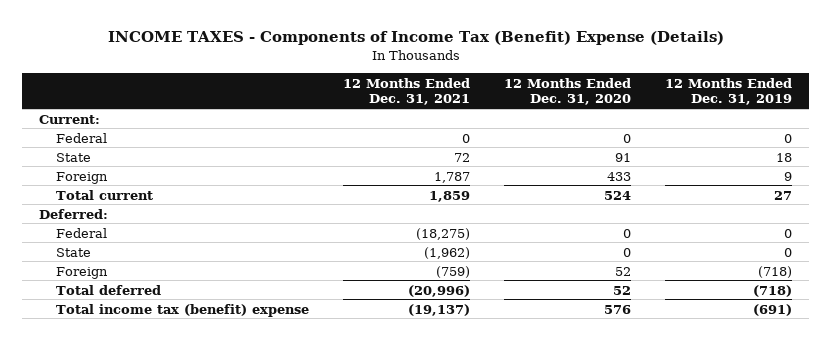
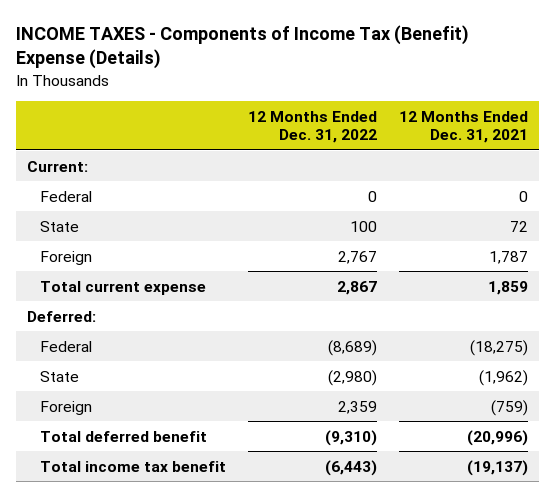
- | 12 Months Ended Dec. 31, 2021 | 12 Months Ended Dec. 31, 2020 | 12 Months Ended Dec. 31, 2019
+ | 12 Months Ended Dec. 31, 2022 | 12 Months Ended Dec. 31, 2021
- Total current | 1,859 | 524 | 27
+ Total current expense | 2,867 | 1,859
- Total deferred | (20,996) | 52 | (718)
- Total income tax (benefit) expense | (19,137) | 576 | (691)
+ Total deferred benefit | (9,310) | (20,996)
+ Total income tax benefit | (6,443) | (19,137)

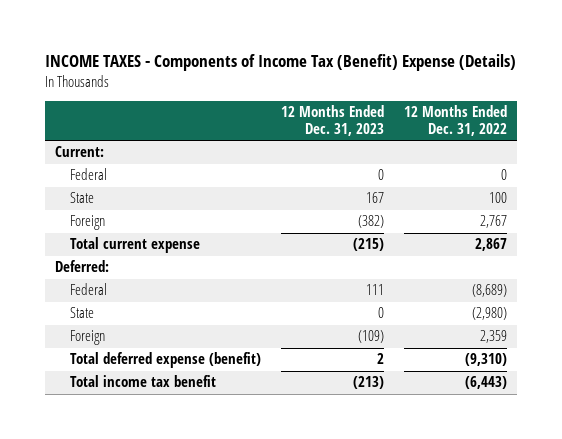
- | 12 Months Ended Dec. 31, 2022 | 12 Months Ended Dec. 31, 2021
+ | 12 Months Ended Dec. 31, 2023 | 12 Months Ended Dec. 31, 2022
- Total deferred benefit | (9,310) | (20,996)
+ Total deferred expense (benefit) | 2 | (9,310)

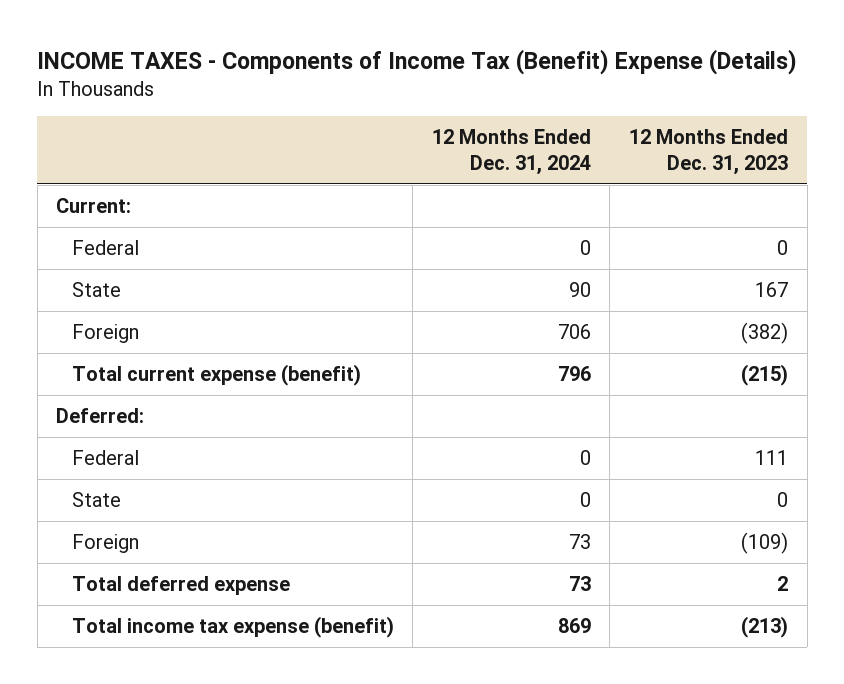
- | 12 Months Ended Dec. 31, 2023 | 12 Months Ended Dec. 31, 2022
+ | 12 Months Ended Dec. 31, 2024 | 12 Months Ended Dec. 31, 2023
- Total current expense | (215) | 2,867
+ Total current expense (benefit) | 796 | (215)
- Total deferred expense (benefit) | 2 | (9,310)
- Total income tax benefit | (213) | (6,443)
+ Total deferred expense | 73 | 2
+ Total income tax expense (benefit) | 869 | (213)

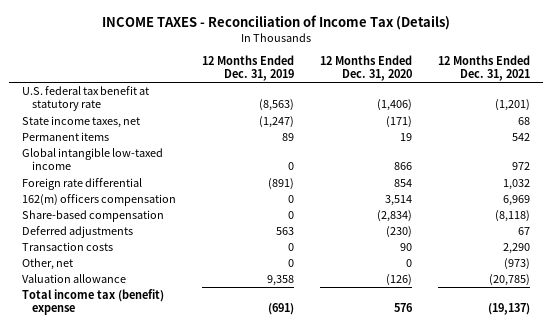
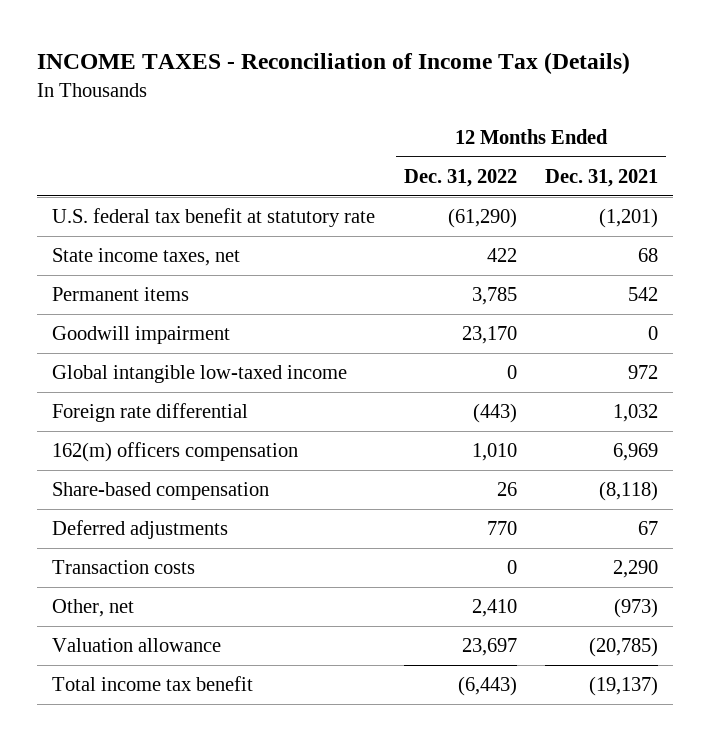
- | 12 Months Ended Dec. 31, 2019 | 12 Months Ended Dec. 31, 2020 | 12 Months Ended Dec. 31, 2021
+ | 12 Months Ended Dec. 31, 2022 | 12 Months Ended Dec. 31, 2021
+ Goodwill impairment | 23,170 | 0
- Total income tax (benefit) expense | (691) | 576 | (19,137)
+ Total income tax benefit | (6,443) | (19,137)

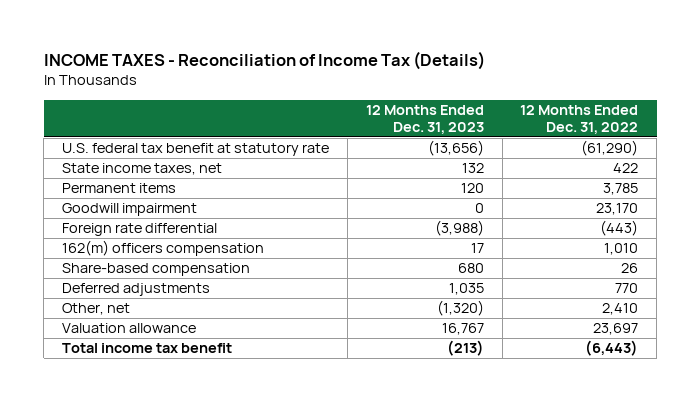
- | 12 Months Ended Dec. 31, 2022 | 12 Months Ended Dec. 31, 2021
+ | 12 Months Ended Dec. 31, 2023 | 12 Months Ended Dec. 31, 2022
- Global intangible low-taxed income | 0 | 972
- Transaction costs | 0 | 2,290

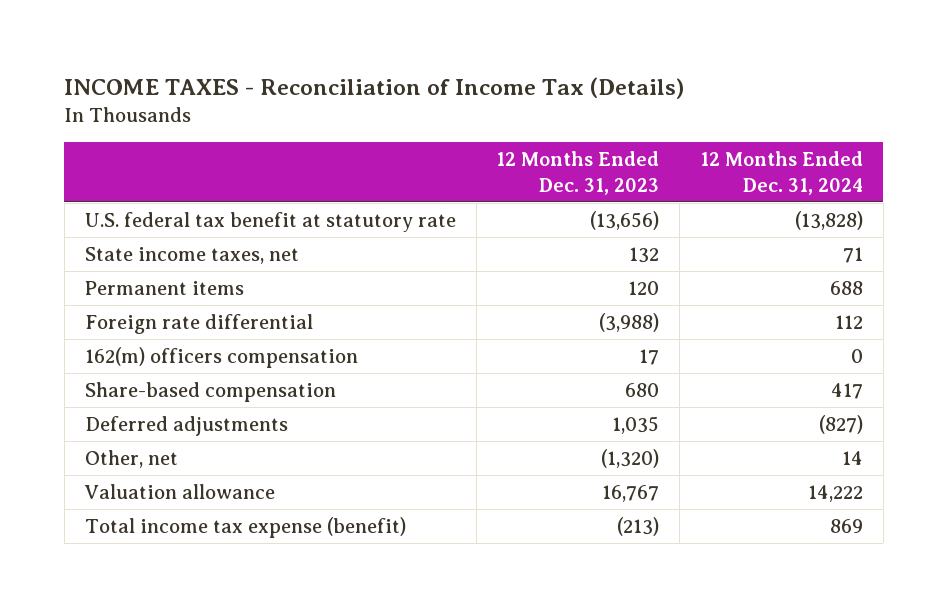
- | 12 Months Ended Dec. 31, 2023 | 12 Months Ended Dec. 31, 2022
+ | 12 Months Ended Dec. 31, 2023 | 12 Months Ended Dec. 31, 2024
- Goodwill impairment | 0 | 23,170
- Total income tax benefit | (213) | (6,443)
+ Total income tax expense (benefit) | (213) | 869

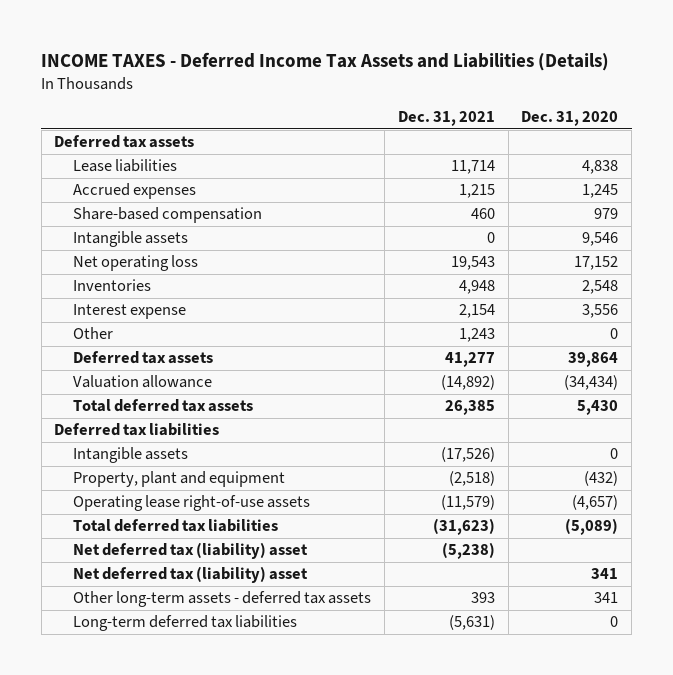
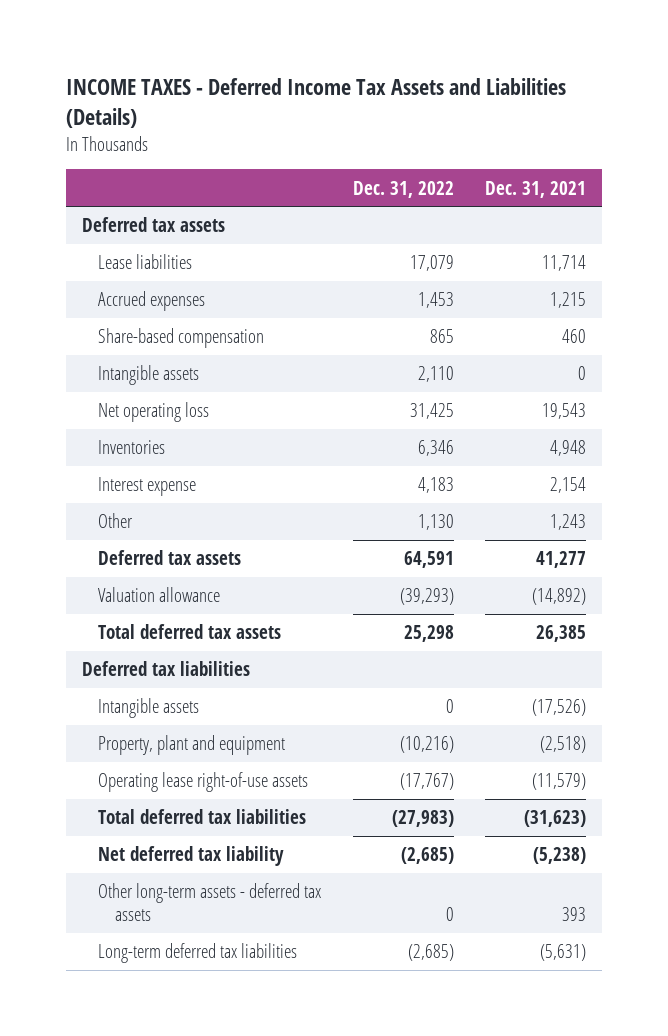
- | Dec. 31, 2021 | Dec. 31, 2020
+ | Dec. 31, 2022 | Dec. 31, 2021
- Net deferred tax (liability) asset | (5,238) |
- Net deferred tax (liability) asset | | 341
+ Net deferred tax liability | (2,685) | (5,238)

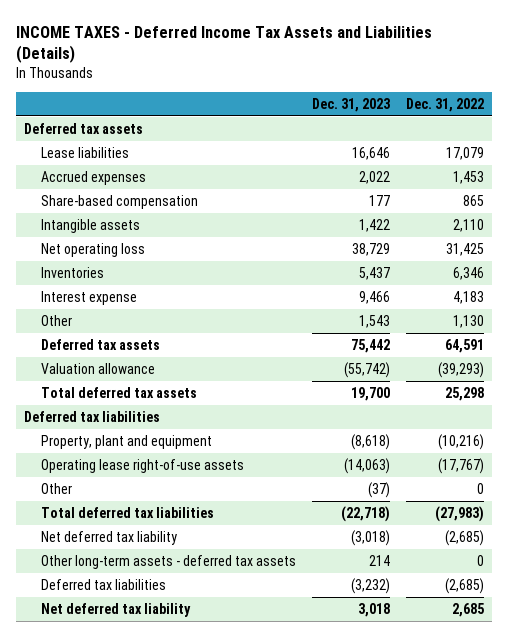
- | Dec. 31, 2022 | Dec. 31, 2021
+ | Dec. 31, 2023 | Dec. 31, 2022
- Intangible assets | 0 | (17,526)
+ Other | (37) | 0
- Long-term deferred tax liabilities | (2,685) | (5,631)
+ Deferred tax liabilities | (3,232) | (2,685)
+ Net deferred tax liability | 3,018 | 2,685

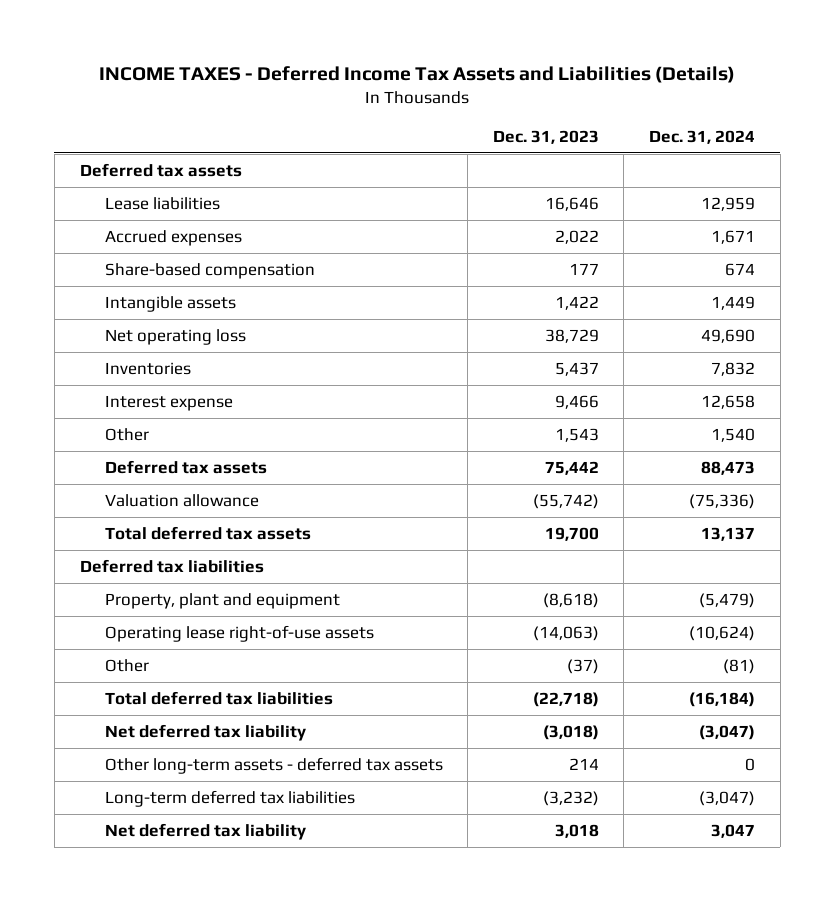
- | Dec. 31, 2023 | Dec. 31, 2022
+ | Dec. 31, 2023 | Dec. 31, 2024
- Deferred tax liabilities | (3,232) | (2,685)
+ Long-term deferred tax liabilities | (3,232) | (3,047)

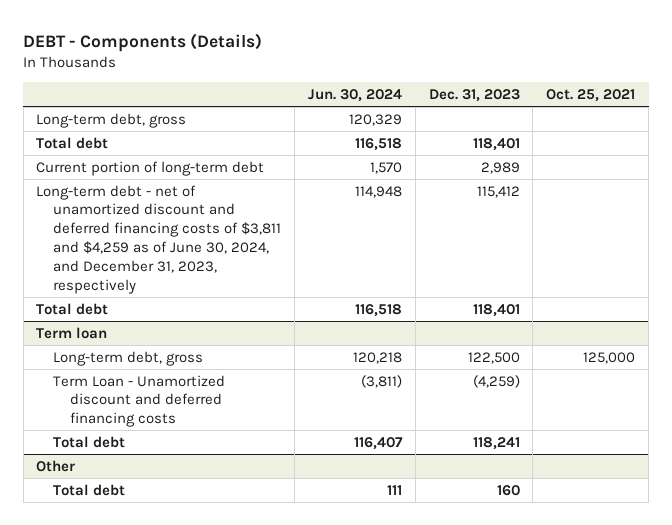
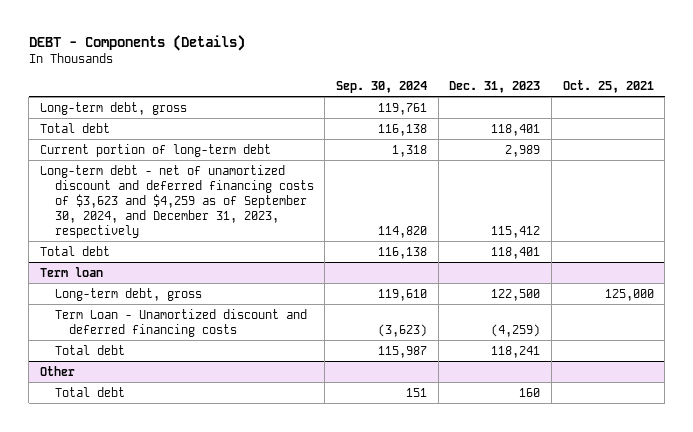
- | Jun. 30, 2024 | Dec. 31, 2023 | Oct. 25, 2021
+ | Sep. 30, 2024 | Dec. 31, 2023 | Oct. 25, 2021
- Long-term debt - net of unamortized discount and deferred financing costs of $3,811 and $4,259 as of June 30, 2024, and December 31, 2023, respectively | 114,948 | 115,412 |
+ Long-term debt - net of unamortized discount and deferred financing costs of $3,623 and $4,259 as of September 30, 2024, and December 31, 2023, respectively | 114,820 | 115,412 |

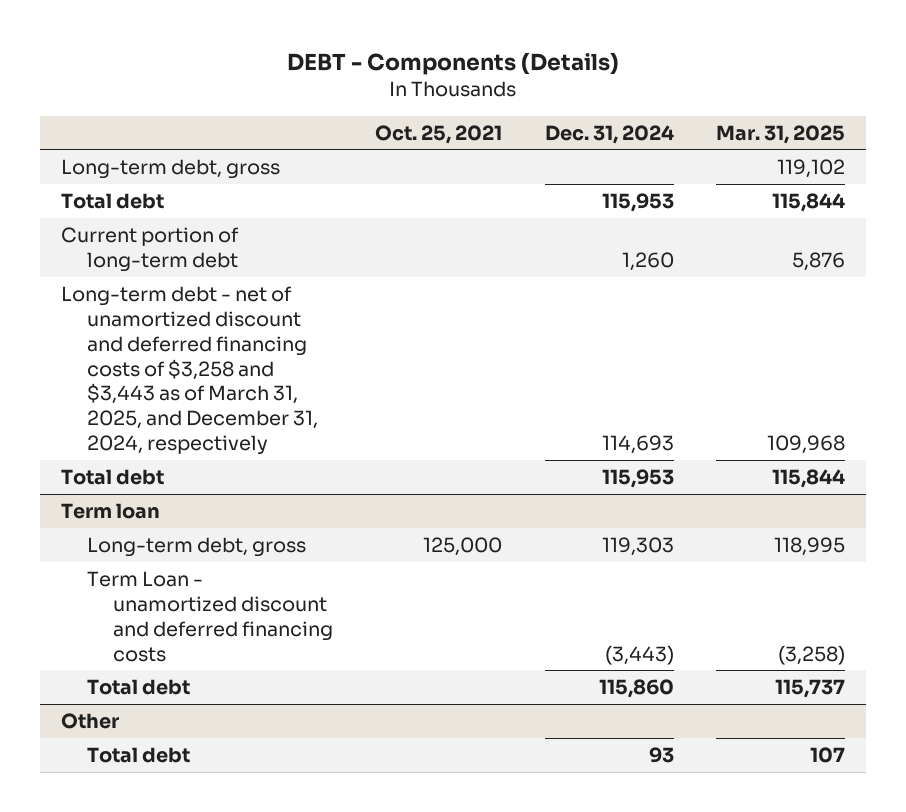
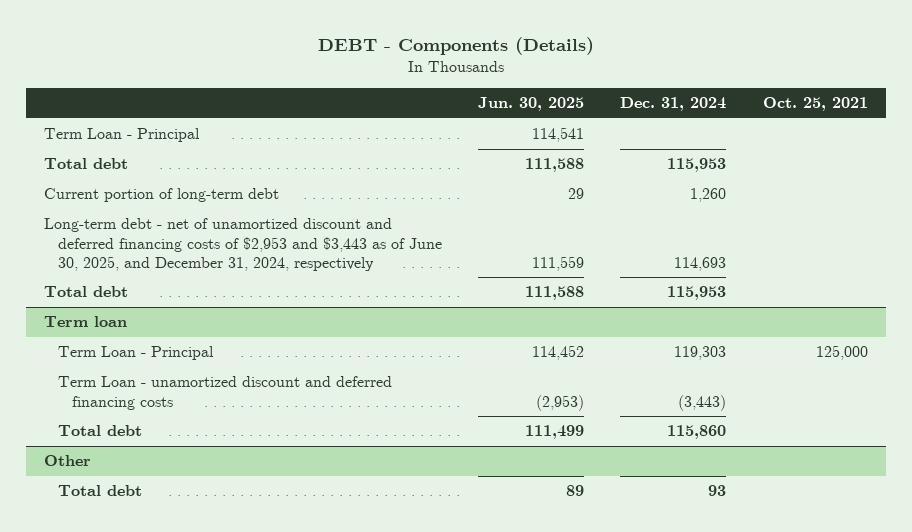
- | Oct. 25, 2021 | Dec. 31, 2024 | Mar. 31, 2025
+ | Jun. 30, 2025 | Dec. 31, 2024 | Oct. 25, 2021
- Long-term debt, gross | | | 119,102
+ Term Loan - Principal | 114,541 | |
- Long-term debt - net of unamortized discount and deferred financing costs of $3,258 and $3,443 as of March 31, 2025, and December 31, 2024, respectively | | 114,693 | 109,968
+ Long-term debt - net of unamortized discount and deferred financing costs of $2,953 and $3,443 as of June 30, 2025, and December 31, 2024, respectively | 111,559 | 114,693 |
@ Term loan
- Long-term debt, gross | 125,000 | 119,303 | 118,995
+ Term Loan - Principal | 114,452 | 119,303 | 125,000

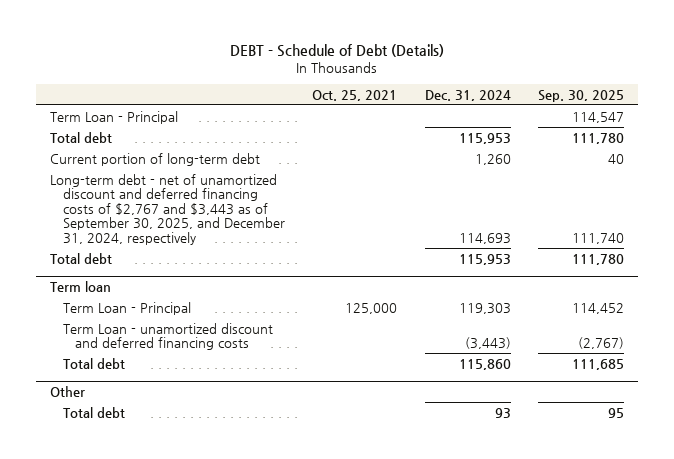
- DEBT - Components (Details)
+ DEBT - Schedule of Debt (Details)
- | Jun. 30, 2025 | Dec. 31, 2024 | Oct. 25, 2021
+ | Oct. 25, 2021 | Dec. 31, 2024 | Sep. 30, 2025
- Long-term debt - net of unamortized discount and deferred financing costs of $2,953 and $3,443 as of June 30, 2025, and December 31, 2024, respectively | 111,559 | 114,693 |
+ Long-term debt - net of unamortized discount and deferred financing costs of $2,767 and $3,443 as of September 30, 2025, and December 31, 2024, respectively | | 114,693 | 111,740

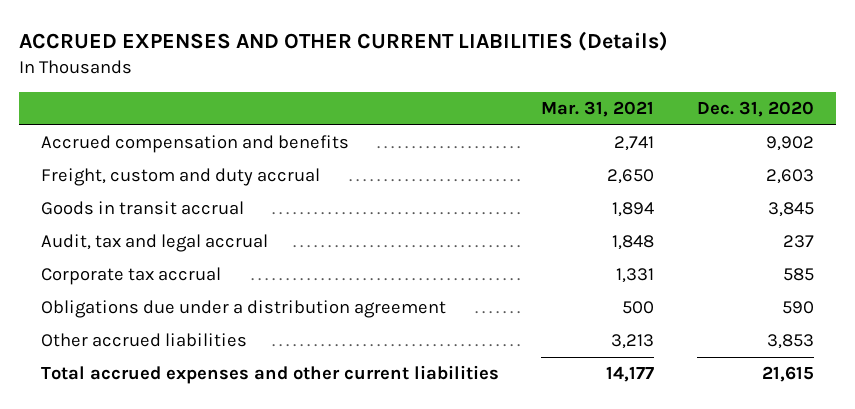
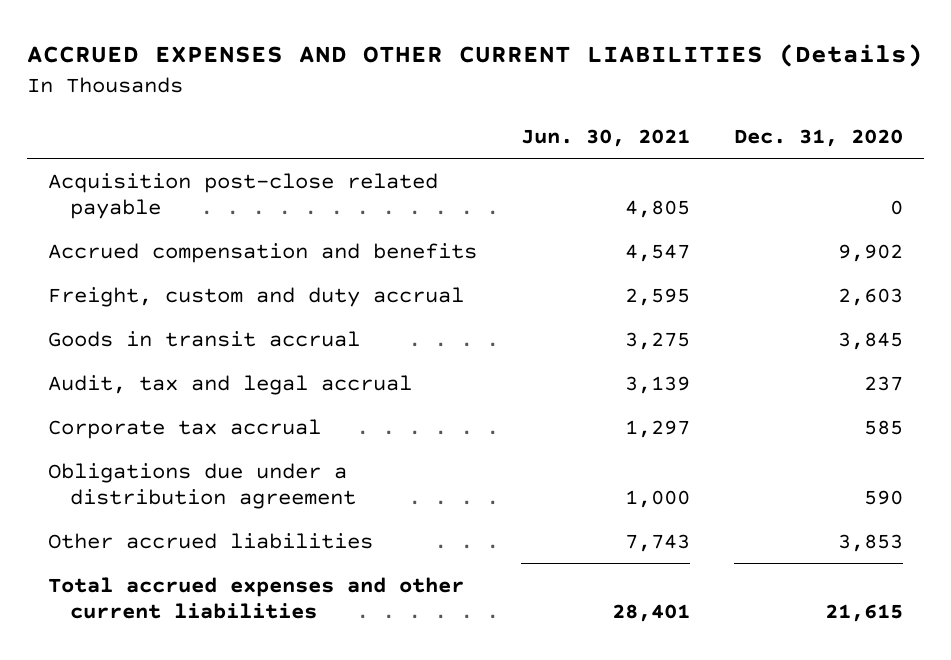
- | Mar. 31, 2021 | Dec. 31, 2020
+ | Jun. 30, 2021 | Dec. 31, 2020
+ Acquisition post-close related payable | 4,805 | 0

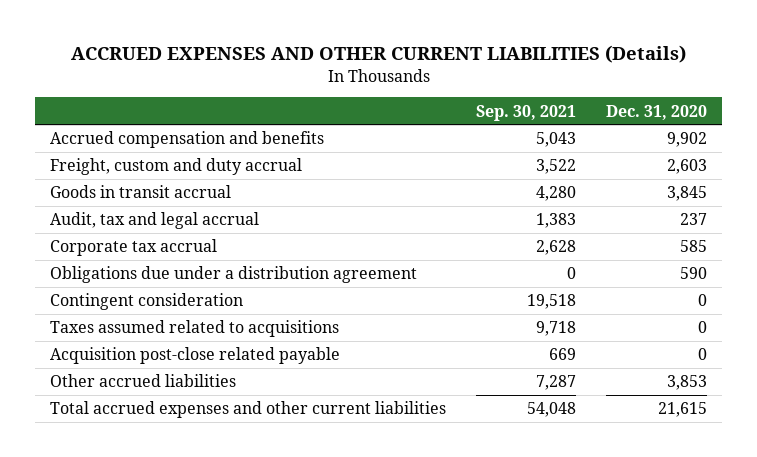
- | Jun. 30, 2021 | Dec. 31, 2020
+ | Sep. 30, 2021 | Dec. 31, 2020
+ Contingent consideration | 19,518 | 0
+ Taxes assumed related to acquisitions | 9,718 | 0
moved down: Acquisition post-close related payable | 669 | 0

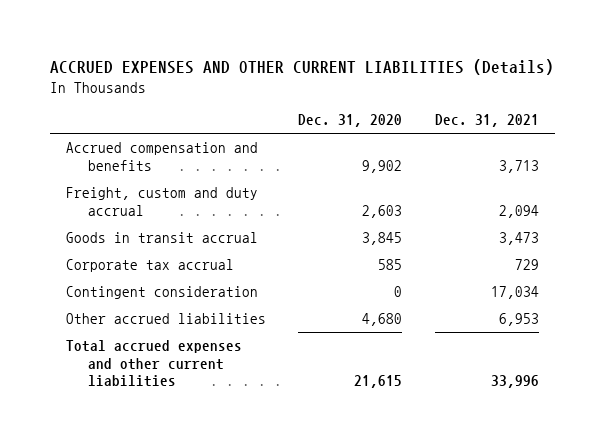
- | Sep. 30, 2021 | Dec. 31, 2020
+ | Dec. 31, 2020 | Dec. 31, 2021
- Audit, tax and legal accrual | 1,383 | 237
- Obligations due under a distribution agreement | 0 | 590
- Taxes assumed related to acquisitions | 9,718 | 0
- Acquisition post-close related payable | 669 | 0
- Other accrued liabilities | 7,287 | 3,853
+ Other accrued liabilities | 4,680 | 6,953

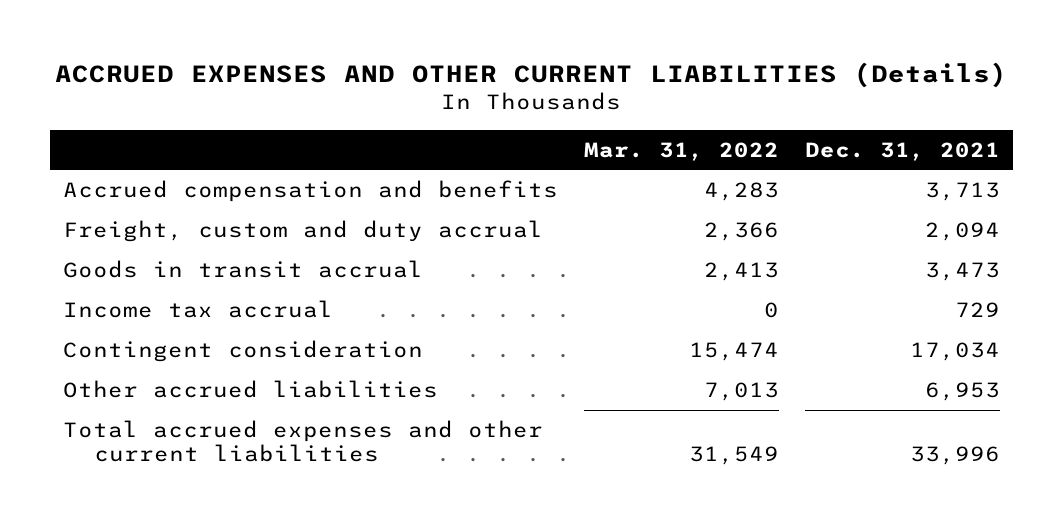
- | Dec. 31, 2020 | Dec. 31, 2021
+ | Mar. 31, 2022 | Dec. 31, 2021
- Corporate tax accrual | 585 | 729
+ Income tax accrual | 0 | 729

